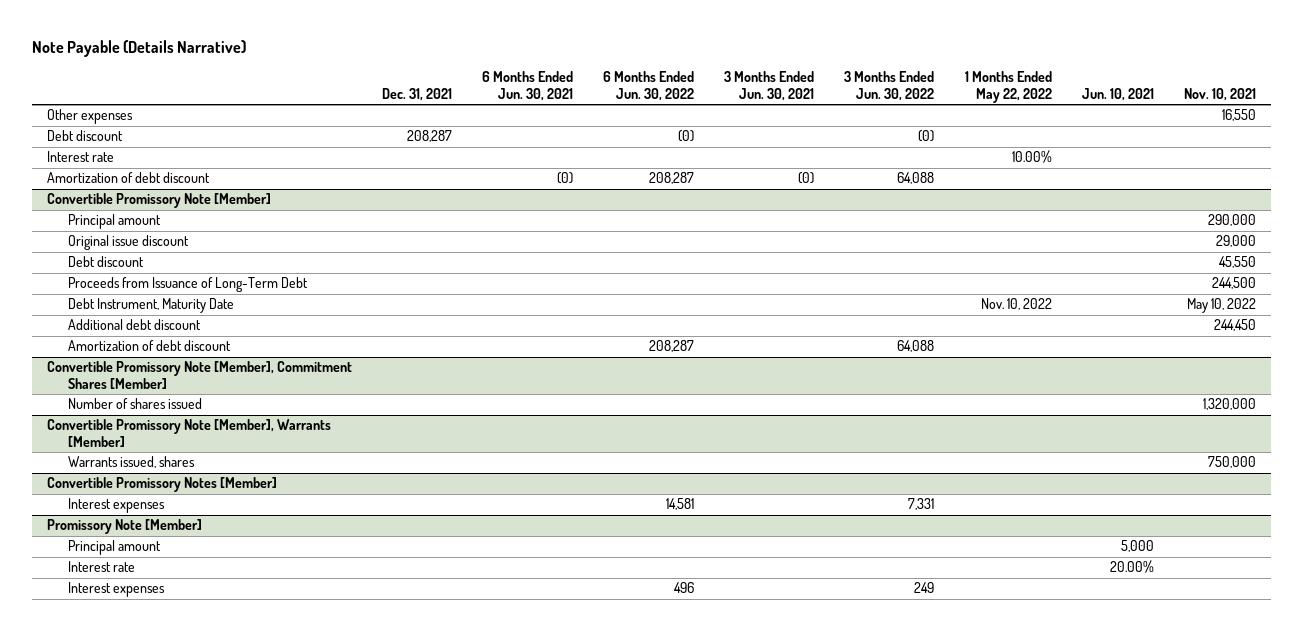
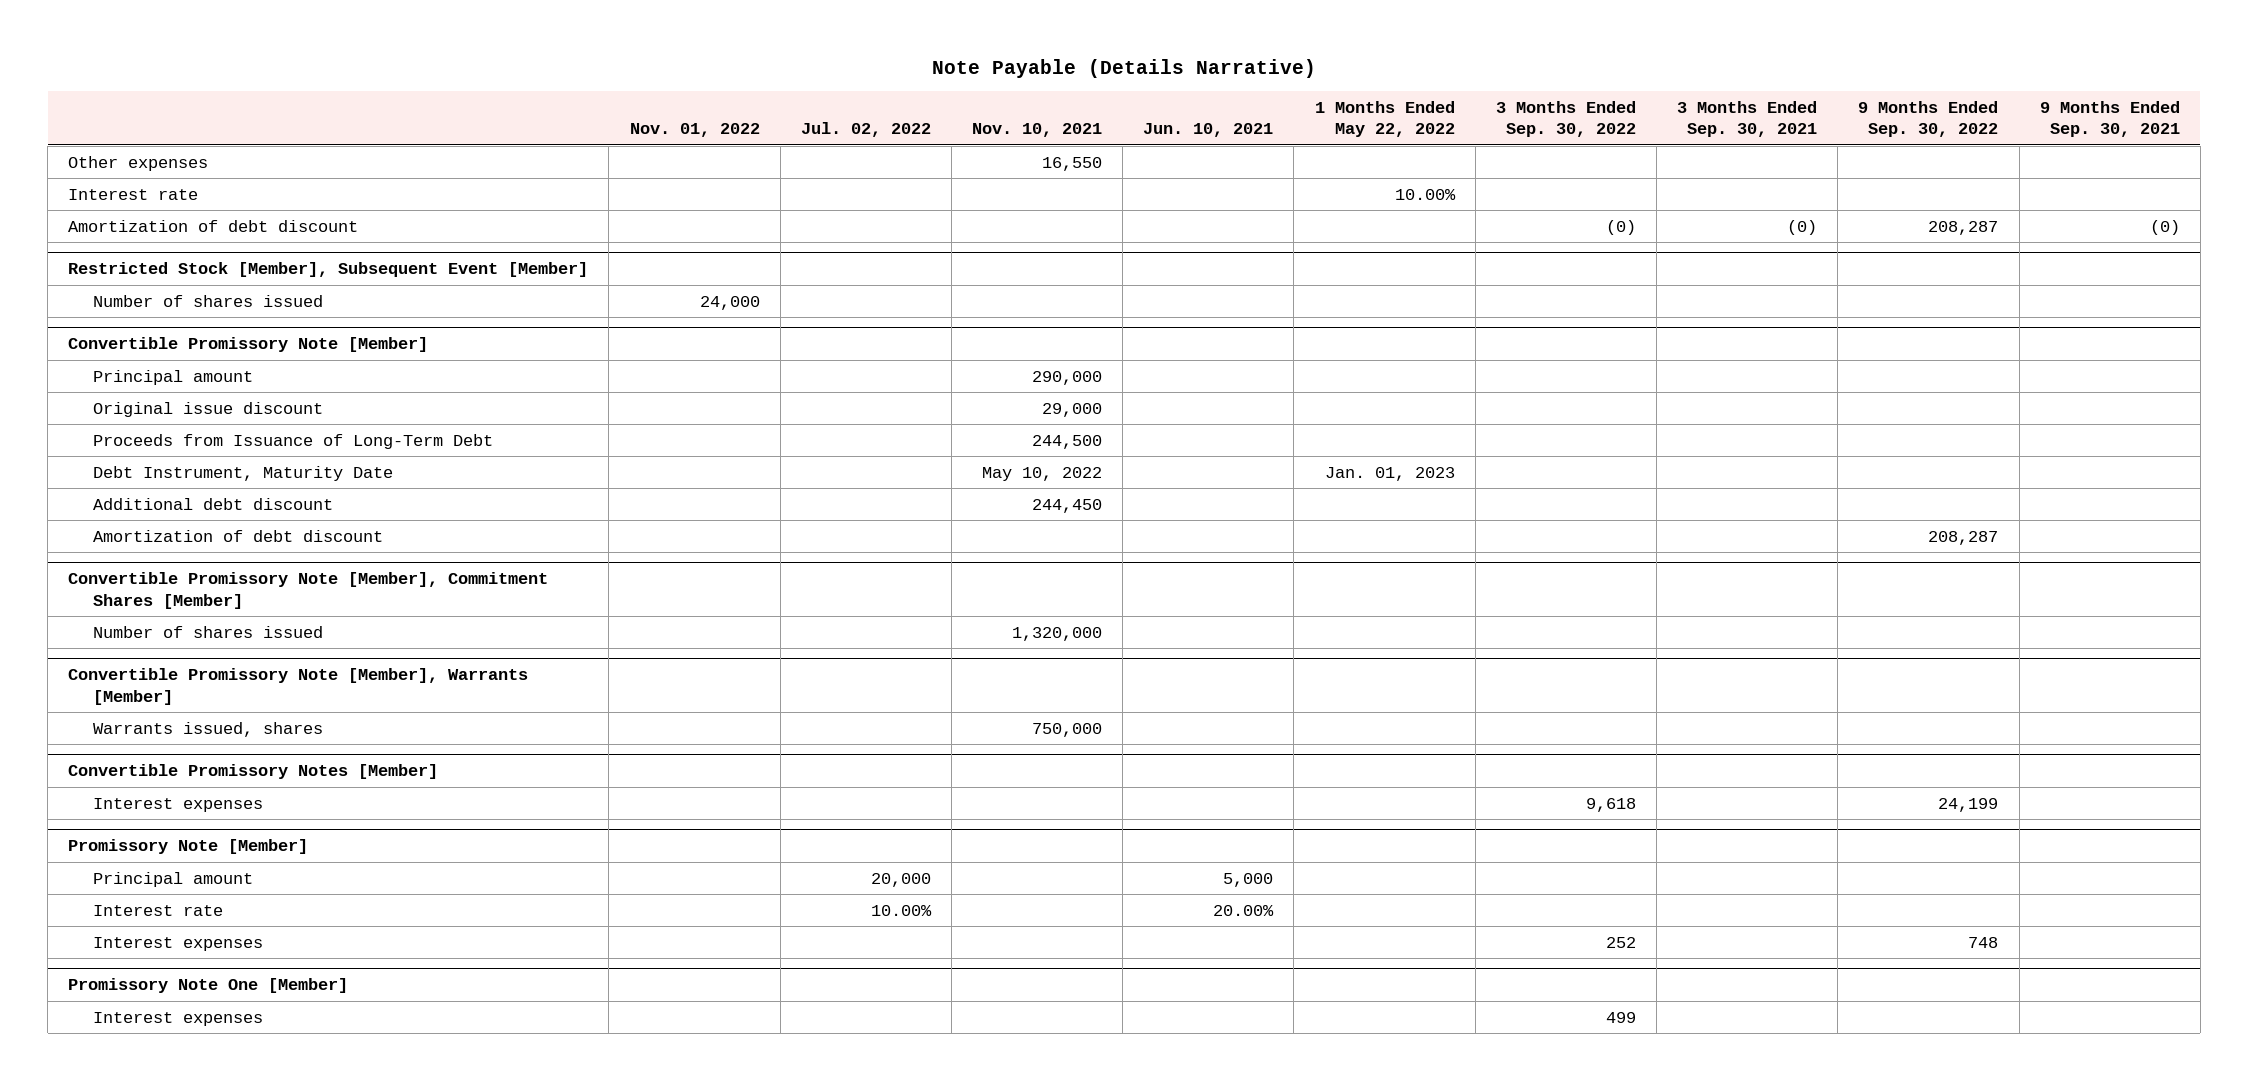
- | Dec. 31, 2021 | 6 Months Ended Jun. 30, 2021 | 6 Months Ended Jun. 30, 2022 | 3 Months Ended Jun. 30, 2021 | 3 Months Ended Jun. 30, 2022 | 1 Months Ended May 22, 2022 | Jun. 10, 2021 | Nov. 10, 2021
+ | Nov. 01, 2022 | Jul. 02, 2022 | Nov. 10, 2021 | Jun. 10, 2021 | 1 Months Ended May 22, 2022 | 3 Months Ended Sep. 30, 2022 | 3 Months Ended Sep. 30, 2021 | 9 Months Ended Sep. 30, 2022 | 9 Months Ended Sep. 30, 2021
- Debt discount | 208,287 | | (0) | | (0) | | |
+ Restricted Stock [Member], Subsequent Event [Member]
+ Number of shares issued | 24,000 | | | | | | | |
@ Convertible Promissory Note [Member]
- Debt discount | | | | | | | | 45,550
- Debt Instrument, Maturity Date | | | | | | Nov. 10, 2022 | | May 10, 2022
+ Debt Instrument, Maturity Date | | | May 10, 2022 | | Jan. 01, 2023 | | | |
+ Promissory Note One [Member]
+ Interest expenses | | | | | | 499 | | |

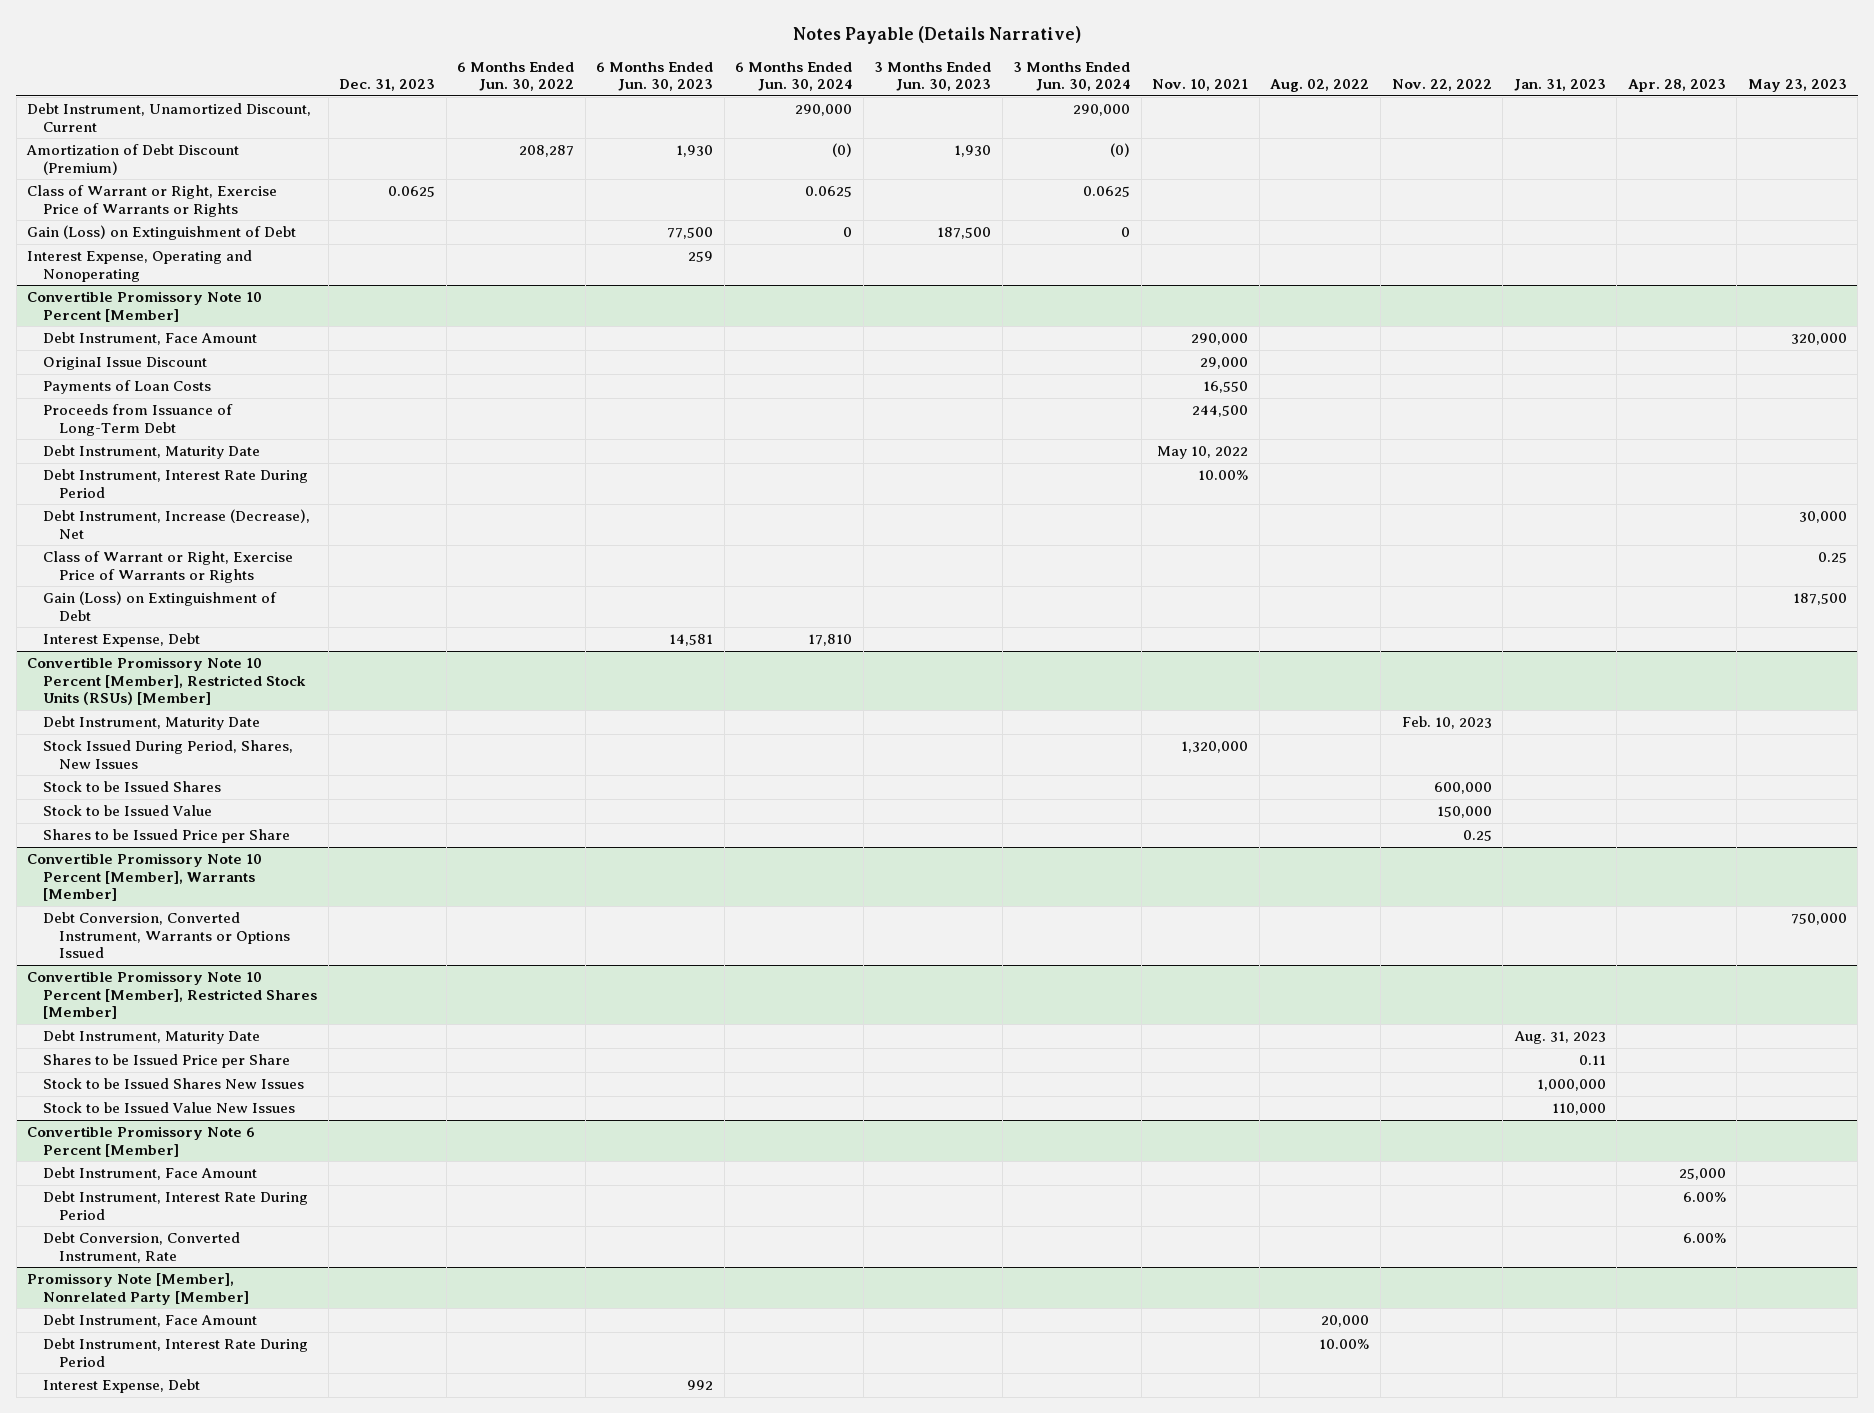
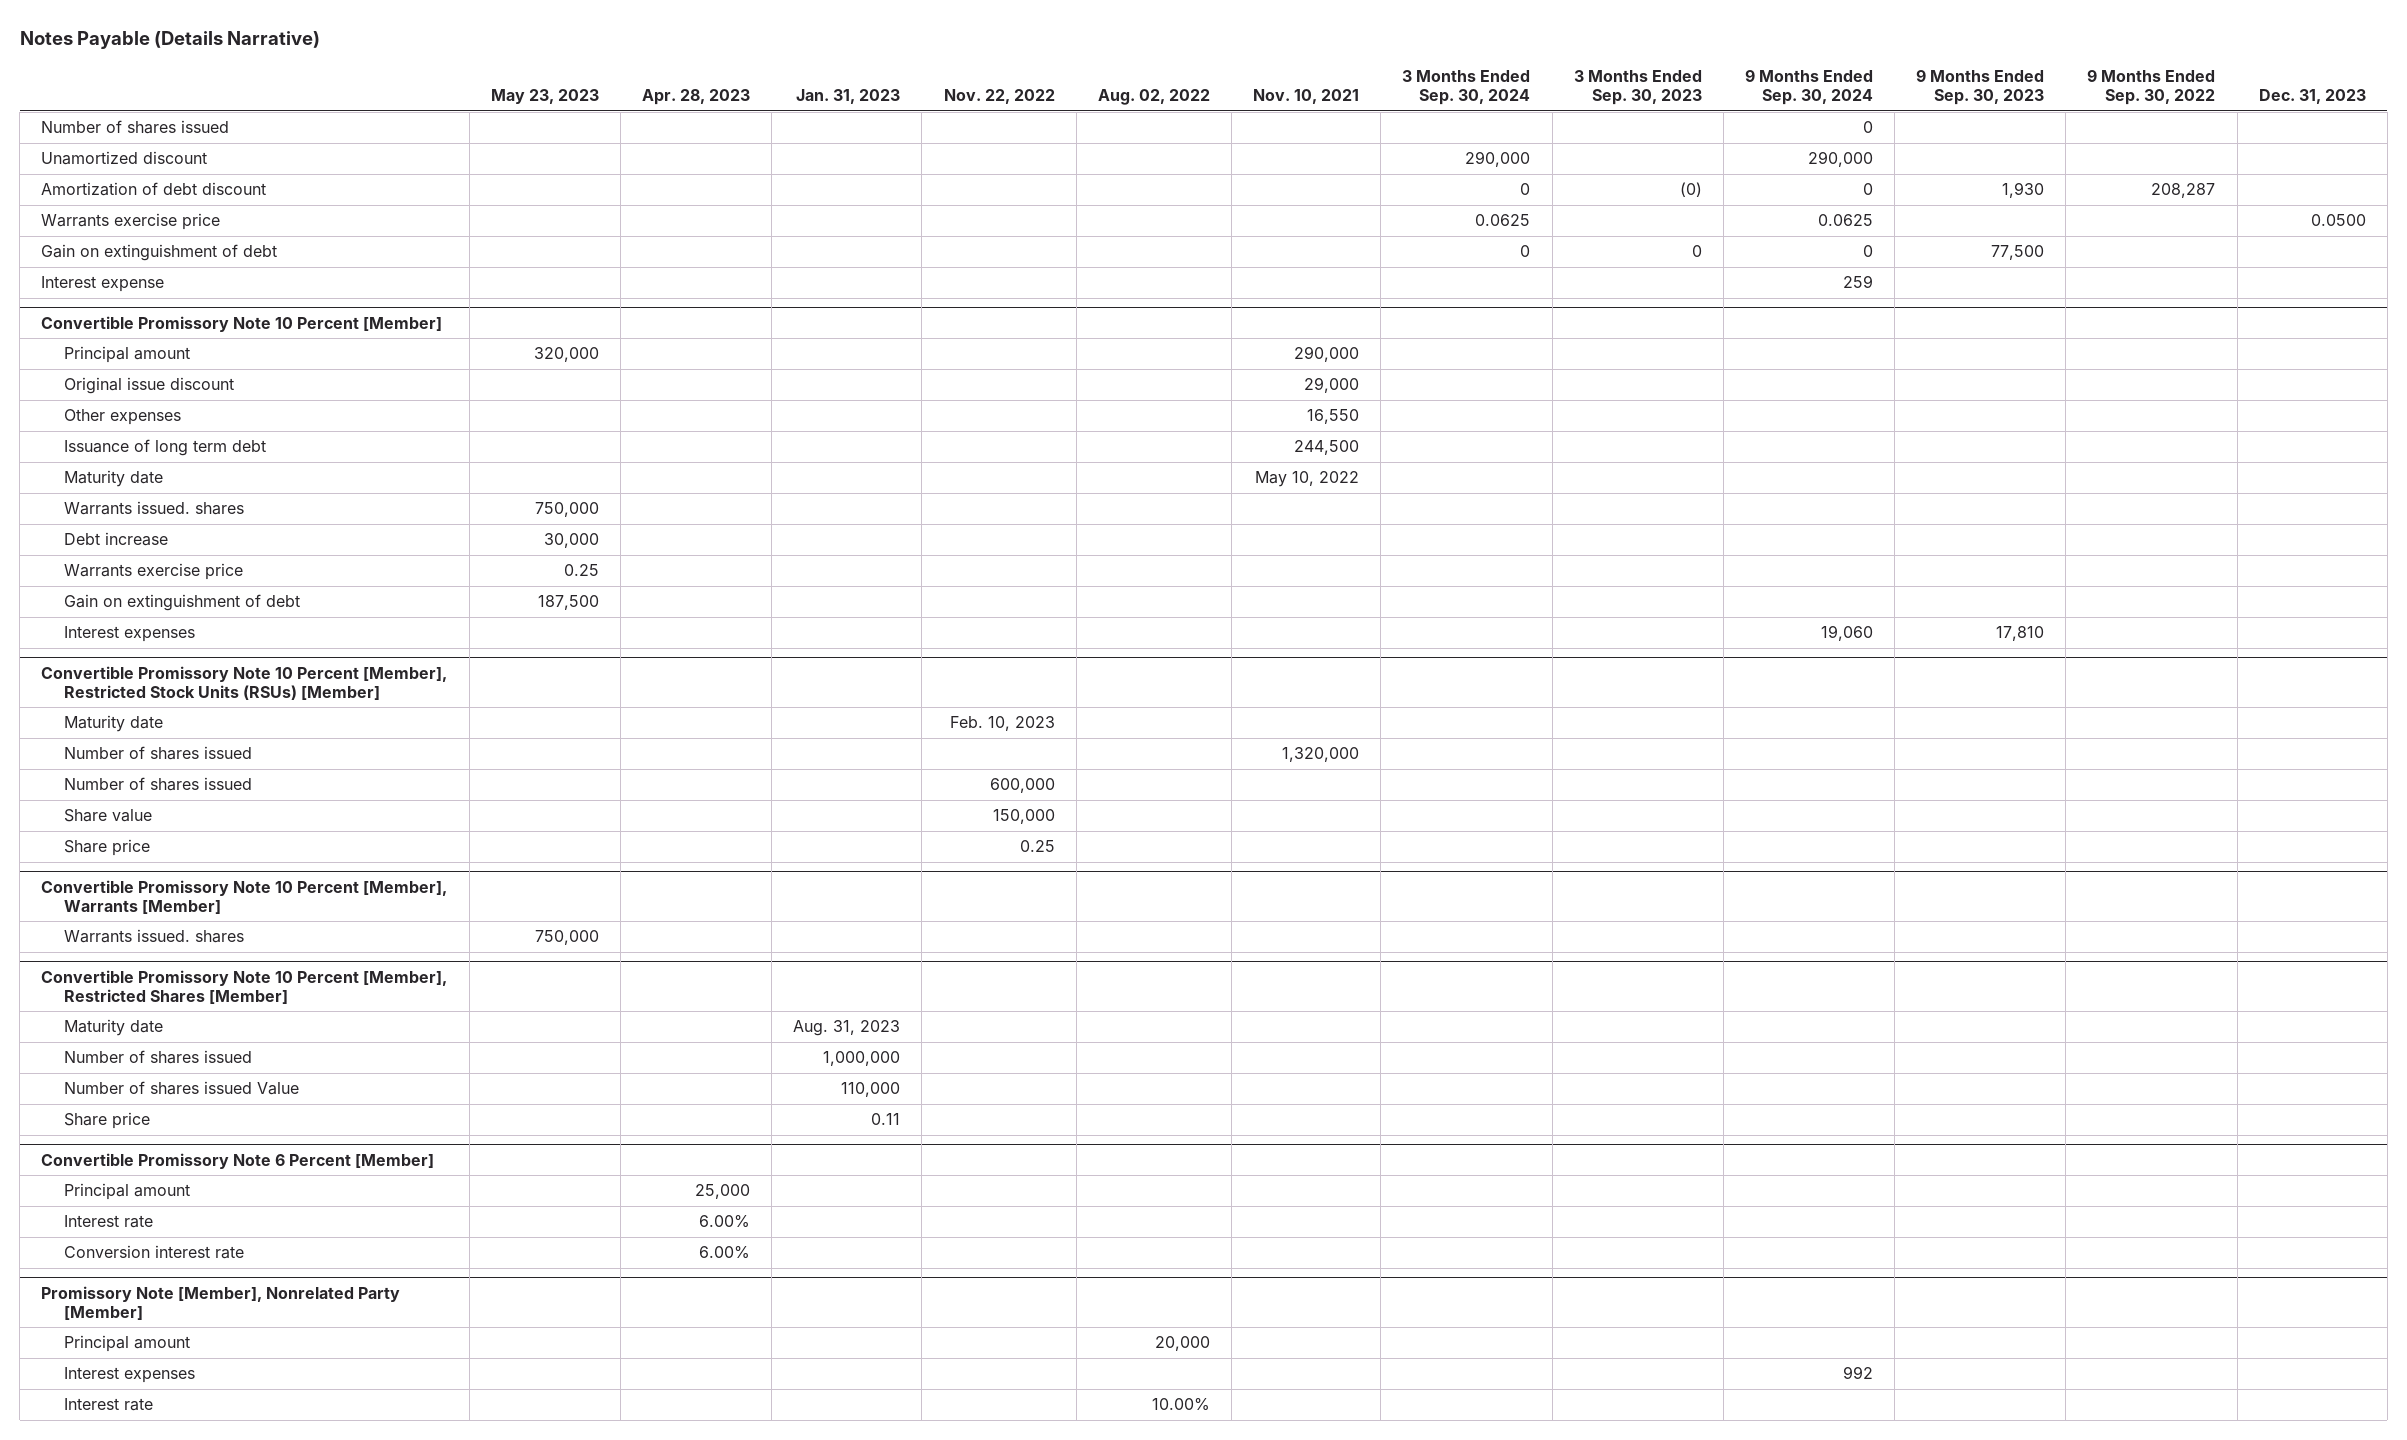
- | Dec. 31, 2023 | 6 Months Ended Jun. 30, 2022 | 6 Months Ended Jun. 30, 2023 | 6 Months Ended Jun. 30, 2024 | 3 Months Ended Jun. 30, 2023 | 3 Months Ended Jun. 30, 2024 | Nov. 10, 2021 | Aug. 02, 2022 | Nov. 22, 2022 | Jan. 31, 2023 | Apr. 28, 2023 | May 23, 2023
+ | May 23, 2023 | Apr. 28, 2023 | Jan. 31, 2023 | Nov. 22, 2022 | Aug. 02, 2022 | Nov. 10, 2021 | 3 Months Ended Sep. 30, 2024 | 3 Months Ended Sep. 30, 2023 | 9 Months Ended Sep. 30, 2024 | 9 Months Ended Sep. 30, 2023 | 9 Months Ended Sep. 30, 2022 | Dec. 31, 2023
- Debt Instrument, Unamortized Discount, Current | | | | 290,000 | | 290,000 | | | | | |
- Amortization of Debt Discount (Premium) | | 208,287 | 1,930 | (0) | 1,930 | (0) | | | | | |
- Class of Warrant or Right, Exercise Price of Warrants or Rights | 0.0625 | | | 0.0625 | | 0.0625 | | | | | |
- Gain (Loss) on Extinguishment of Debt | | | 77,500 | 0 | 187,500 | 0 | | | | | |
- Interest Expense, Operating and Nonoperating | | | 259 | | | | | | | | |
+ Number of shares issued | | | | | | | | | 0 | | |
+ Unamortized discount | | | | | | | 290,000 | | 290,000 | | |
+ Amortization of debt discount | | | | | | | 0 | (0) | 0 | 1,930 | 208,287 |
+ Warrants exercise price | | | | | | | 0.0625 | | 0.0625 | | | 0.0500
+ Gain on extinguishment of debt | | | | | | | 0 | 0 | 0 | 77,500 | |
+ Interest expense | | | | | | | | | 259 | | |
@ Convertible Promissory Note 10 Percent [Member]
- Debt Instrument, Face Amount | | | | | | | 290,000 | | | | | 320,000
- OriginaI Issue Discount | | | | | | | 29,000 | | | | |
- Payments of Loan Costs | | | | | | | 16,550 | | | | |
- Proceeds from Issuance of Long-Term Debt | | | | | | | 244,500 | | | | |
- Debt Instrument, Maturity Date | | | | | | | May 10, 2022 | | | | |
- Debt Instrument, Interest Rate During Period | | | | | | | 10.00% | | | | |
- Debt Instrument, Increase (Decrease), Net | | | | | | | | | | | | 30,000
- Class of Warrant or Right, Exercise Price of Warrants or Rights | | | | | | | | | | | | 0.25
- Gain (Loss) on Extinguishment of Debt | | | | | | | | | | | | 187,500
- Interest Expense, Debt | | | 14,581 | 17,810 | | | | | | | |
+ Principal amount | 320,000 | | | | | 290,000 | | | | | |
+ Original issue discount | | | | | | 29,000 | | | | | |
+ Other expenses | | | | | | 16,550 | | | | | |
+ Issuance of long term debt | | | | | | 244,500 | | | | | |
+ Maturity date | | | | | | May 10, 2022 | | | | | |
+ Warrants issued. shares | 750,000 | | | | | | | | | | |
+ Debt increase | 30,000 | | | | | | | | | | |
+ Warrants exercise price | 0.25 | | | | | | | | | | |
+ Gain on extinguishment of debt | 187,500 | | | | | | | | | | |
+ Interest expenses | | | | | | | | | 19,060 | 17,810 | |
@ Convertible Promissory Note 10 Percent [Member], Restricted Stock Units (RSUs) [Member]
- Debt Instrument, Maturity Date | | | | | | | | | Feb. 10, 2023 | | |
- Stock Issued During Period, Shares, New Issues | | | | | | | 1,320,000 | | | | |
- Stock to be Issued Shares | | | | | | | | | 600,000 | | |
- Stock to be Issued Value | | | | | | | | | 150,000 | | |
- Shares to be Issued Price per Share | | | | | | | | | 0.25 | | |
+ Maturity date | | | | Feb. 10, 2023 | | | | | | | |
+ Number of shares issued | | | | | | 1,320,000 | | | | | |
+ Number of shares issued | | | | 600,000 | | | | | | | |
+ Share value | | | | 150,000 | | | | | | | |
+ Share price | | | | 0.25 | | | | | | | |
@ Convertible Promissory Note 10 Percent [Member], Warrants [Member]
- Debt Conversion, Converted Instrument, Warrants or Options Issued | | | | | | | | | | | | 750,000
+ Warrants issued. shares | 750,000 | | | | | | | | | | |
@ Convertible Promissory Note 10 Percent [Member], Restricted Shares [Member]
- Debt Instrument, Maturity Date | | | | | | | | | | Aug. 31, 2023 | |
- Shares to be Issued Price per Share | | | | | | | | | | 0.11 | |
- Stock to be Issued Shares New Issues | | | | | | | | | | 1,000,000 | |
- Stock to be Issued Value New Issues | | | | | | | | | | 110,000 | |
+ Maturity date | | | Aug. 31, 2023 | | | | | | | | |
+ Number of shares issued | | | 1,000,000 | | | | | | | | |
+ Number of shares issued Value | | | 110,000 | | | | | | | | |
+ Share price | | | 0.11 | | | | | | | | |
@ Convertible Promissory Note 6 Percent [Member]
- Debt Instrument, Face Amount | | | | | | | | | | | 25,000 |
- Debt Instrument, Interest Rate During Period | | | | | | | | | | | 6.00% |
- Debt Conversion, Converted Instrument, Rate | | | | | | | | | | | 6.00% |
+ Principal amount | | 25,000 | | | | | | | | | |
+ Interest rate | | 6.00% | | | | | | | | | |
+ Conversion interest rate | | 6.00% | | | | | | | | | |
@ Promissory Note [Member], Nonrelated Party [Member]
- Debt Instrument, Face Amount | | | | | | | | 20,000 | | | |
- Debt Instrument, Interest Rate During Period | | | | | | | | 10.00% | | | |
- Interest Expense, Debt | | | 992 | | | | | | | | |
+ Principal amount | | | | | 20,000 | | | | | | |
+ Interest expenses | | | | | | | | | 992 | | |
+ Interest rate | | | | | 10.00% | | | | | | |

